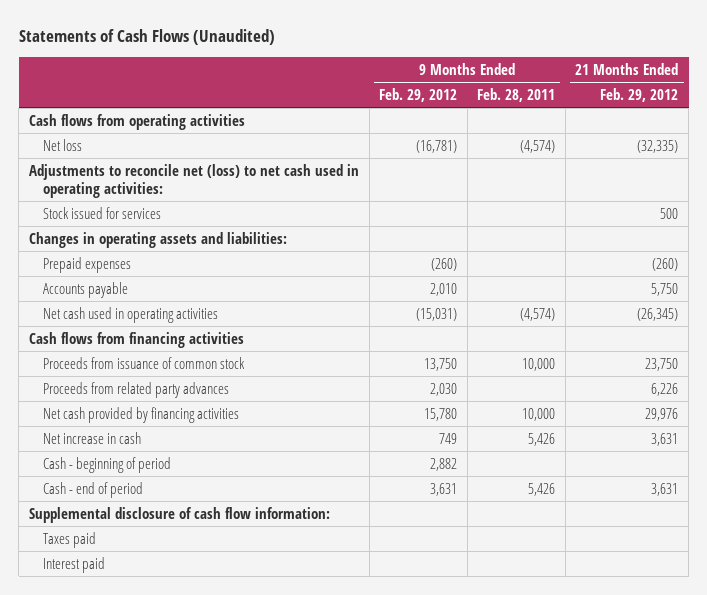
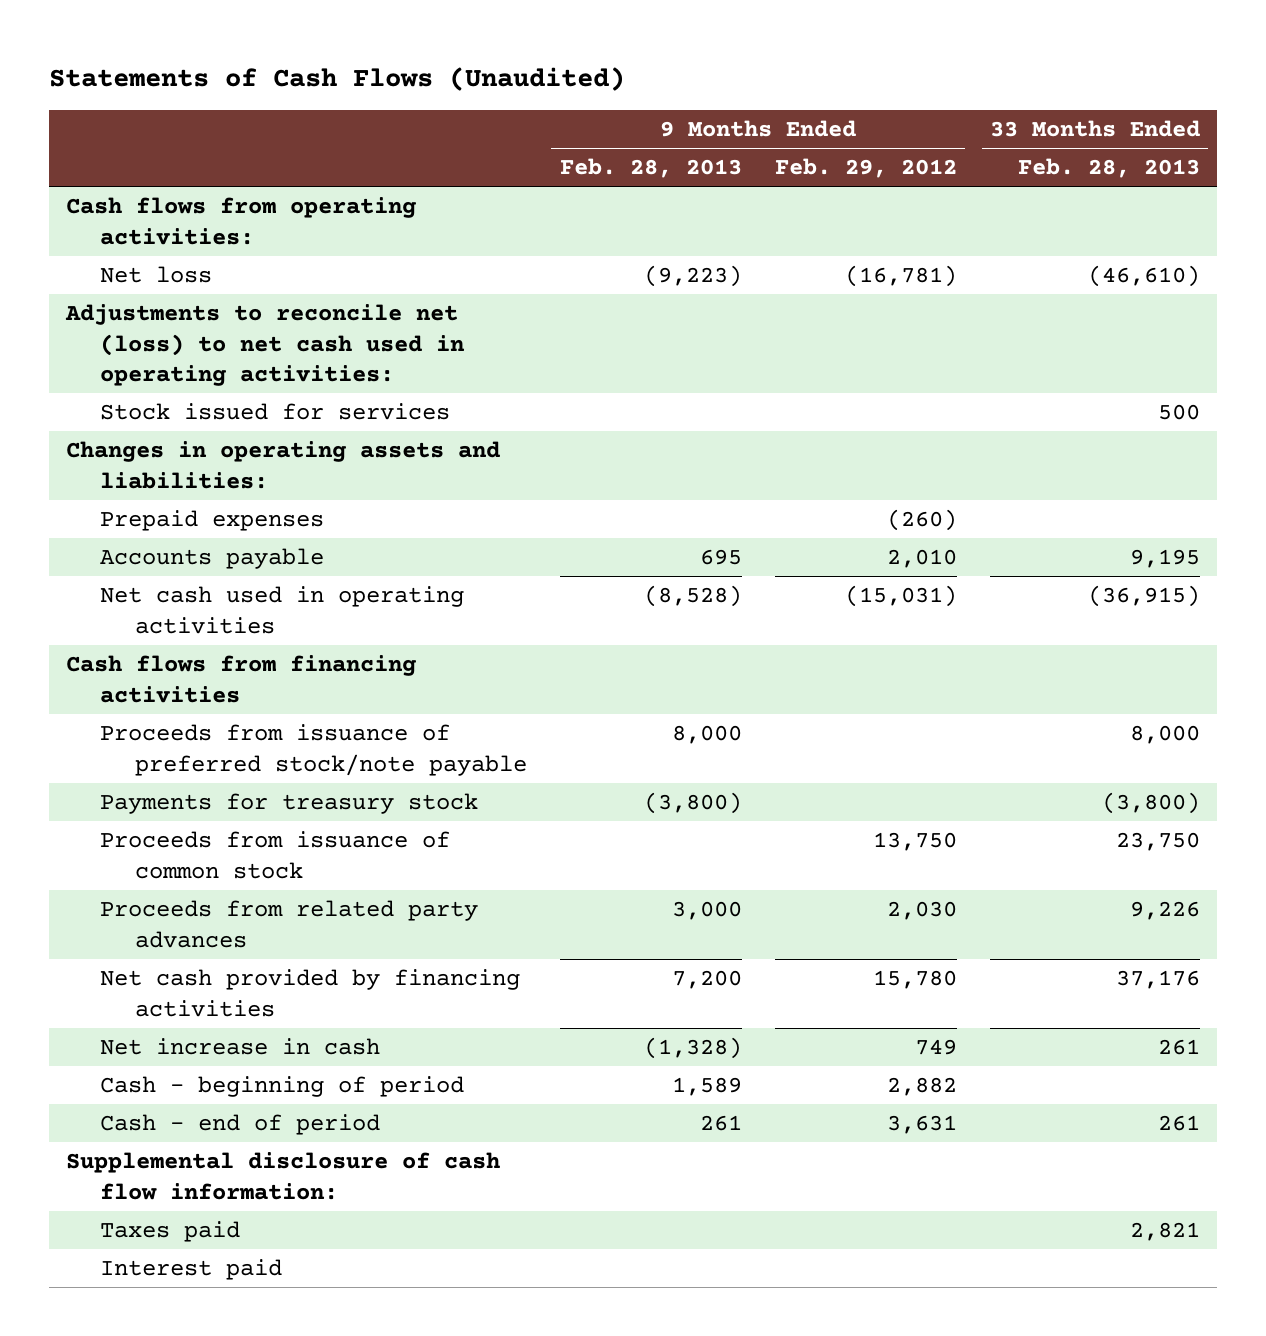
- | 9 Months Ended Feb. 29, 2012 | 9 Months Ended Feb. 28, 2011 | 21 Months Ended Feb. 29, 2012
+ | 9 Months Ended Feb. 28, 2013 | 9 Months Ended Feb. 29, 2012 | 33 Months Ended Feb. 28, 2013
- Cash flows from operating activities
+ Cash flows from operating activities:
+ Proceeds from issuance of preferred stock/note payable | 8,000 | | 8,000
+ Payments for treasury stock | (3,800) | | (3,800)

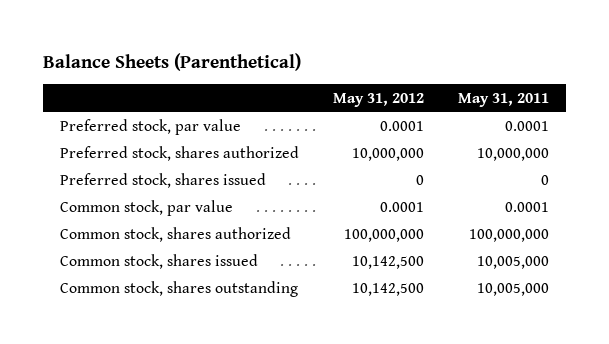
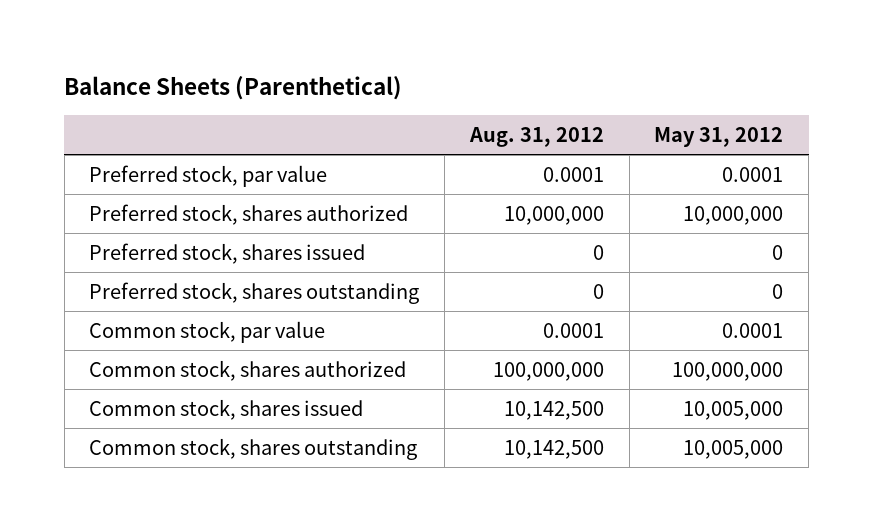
- | May 31, 2012 | May 31, 2011
+ | Aug. 31, 2012 | May 31, 2012
+ Preferred stock, shares outstanding | 0 | 0
- Common stock, shares issued | 10,142,500 | 10,005,000
- Common stock, shares outstanding | 10,142,500 | 10,005,000
+ Common stock, shares issued | 10,142,500 | 10,005,000
+ Common stock, shares outstanding | 10,142,500 | 10,005,000

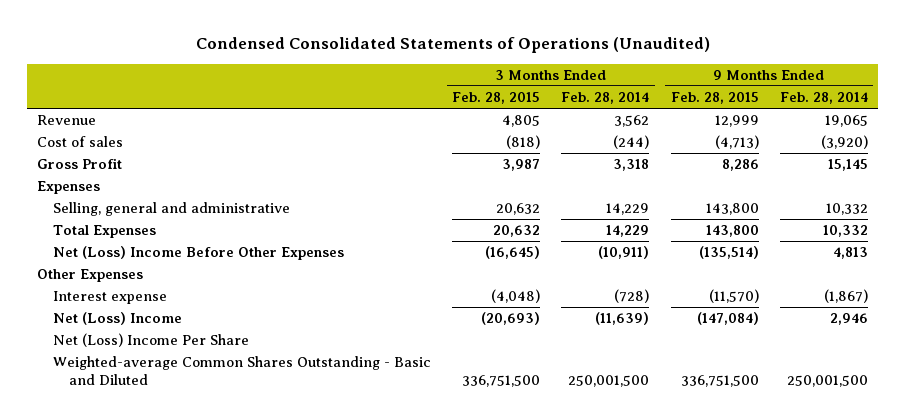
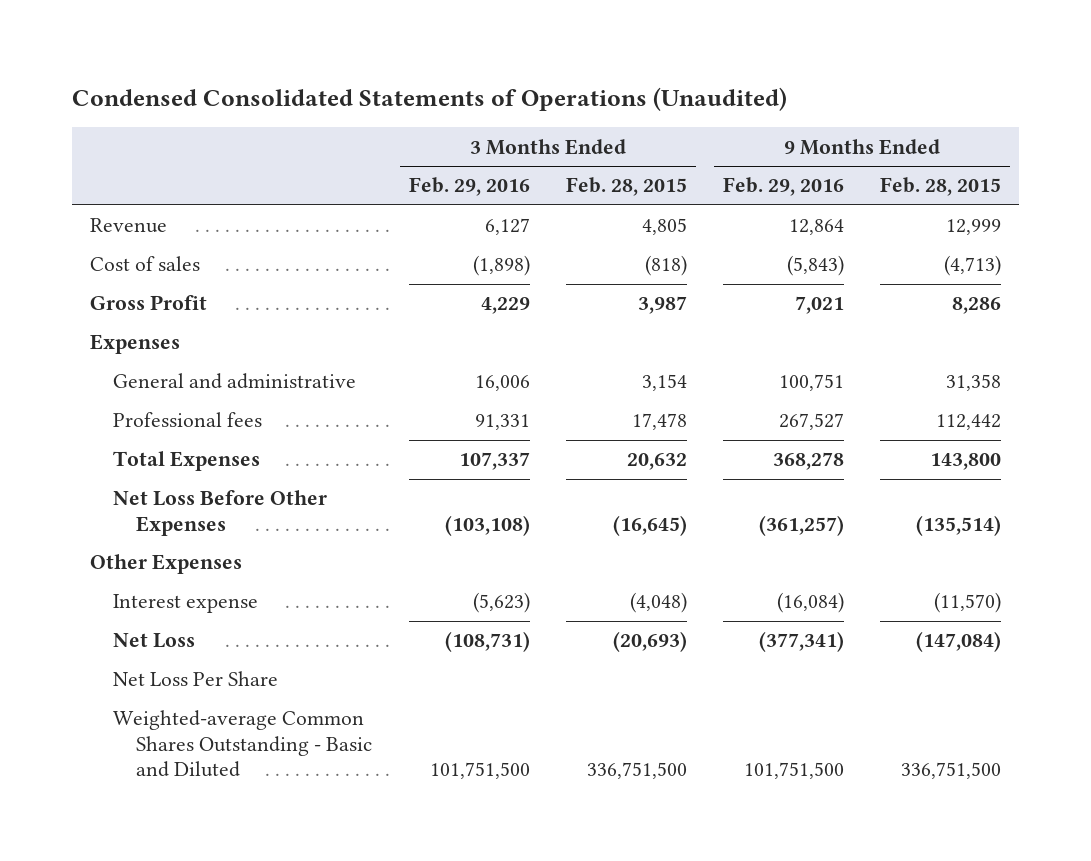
- | 3 Months Ended Feb. 28, 2015 | 3 Months Ended Feb. 28, 2014 | 9 Months Ended Feb. 28, 2015 | 9 Months Ended Feb. 28, 2014
+ | 3 Months Ended Feb. 29, 2016 | 3 Months Ended Feb. 28, 2015 | 9 Months Ended Feb. 29, 2016 | 9 Months Ended Feb. 28, 2015
- Selling, general and administrative | 20,632 | 14,229 | 143,800 | 10,332
+ General and administrative | 16,006 | 3,154 | 100,751 | 31,358
+ Professional fees | 91,331 | 17,478 | 267,527 | 112,442
- Net (Loss) Income Before Other Expenses | (16,645) | (10,911) | (135,514) | 4,813
+ Net Loss Before Other Expenses | (103,108) | (16,645) | (361,257) | (135,514)
- Net (Loss) Income | (20,693) | (11,639) | (147,084) | 2,946
- Net (Loss) Income Per Share
+ Net Loss | (108,731) | (20,693) | (377,341) | (147,084)
+ Net Loss Per Share

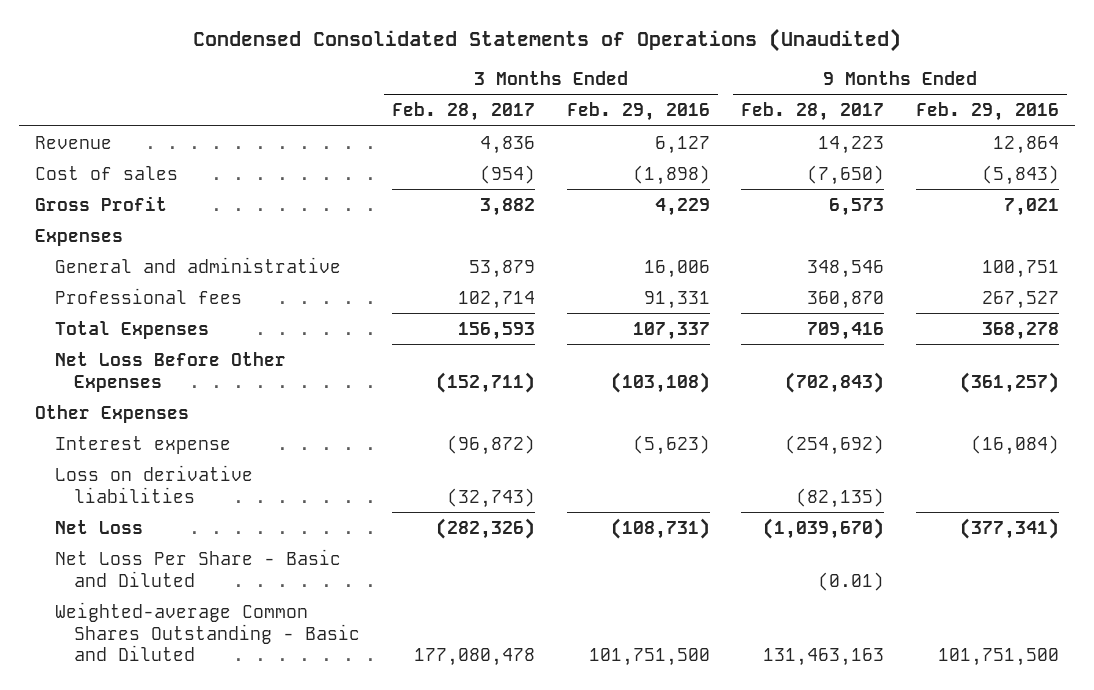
- | 3 Months Ended Feb. 29, 2016 | 3 Months Ended Feb. 28, 2015 | 9 Months Ended Feb. 29, 2016 | 9 Months Ended Feb. 28, 2015
+ | 3 Months Ended Feb. 28, 2017 | 3 Months Ended Feb. 29, 2016 | 9 Months Ended Feb. 28, 2017 | 9 Months Ended Feb. 29, 2016
+ Loss on derivative liabilities | (32,743) | | (82,135) |
- Net Loss Per Share
+ Net Loss Per Share - Basic and Diluted | | | (0.01) |

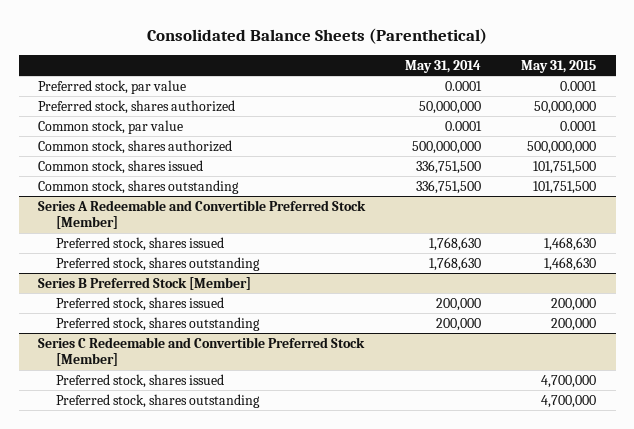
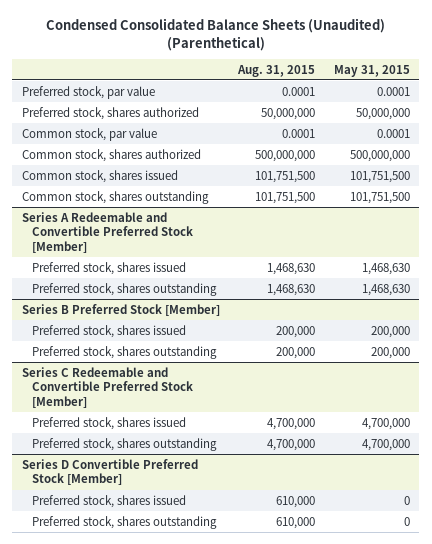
- Consolidated Balance Sheets (Parenthetical)
+ Condensed Consolidated Balance Sheets (Unaudited) (Parenthetical)
- | May 31, 2014 | May 31, 2015
+ | Aug. 31, 2015 | May 31, 2015
+ Series D Convertible Preferred Stock [Member]
+ Preferred stock, shares issued | 610,000 | 0
+ Preferred stock, shares outstanding | 610,000 | 0

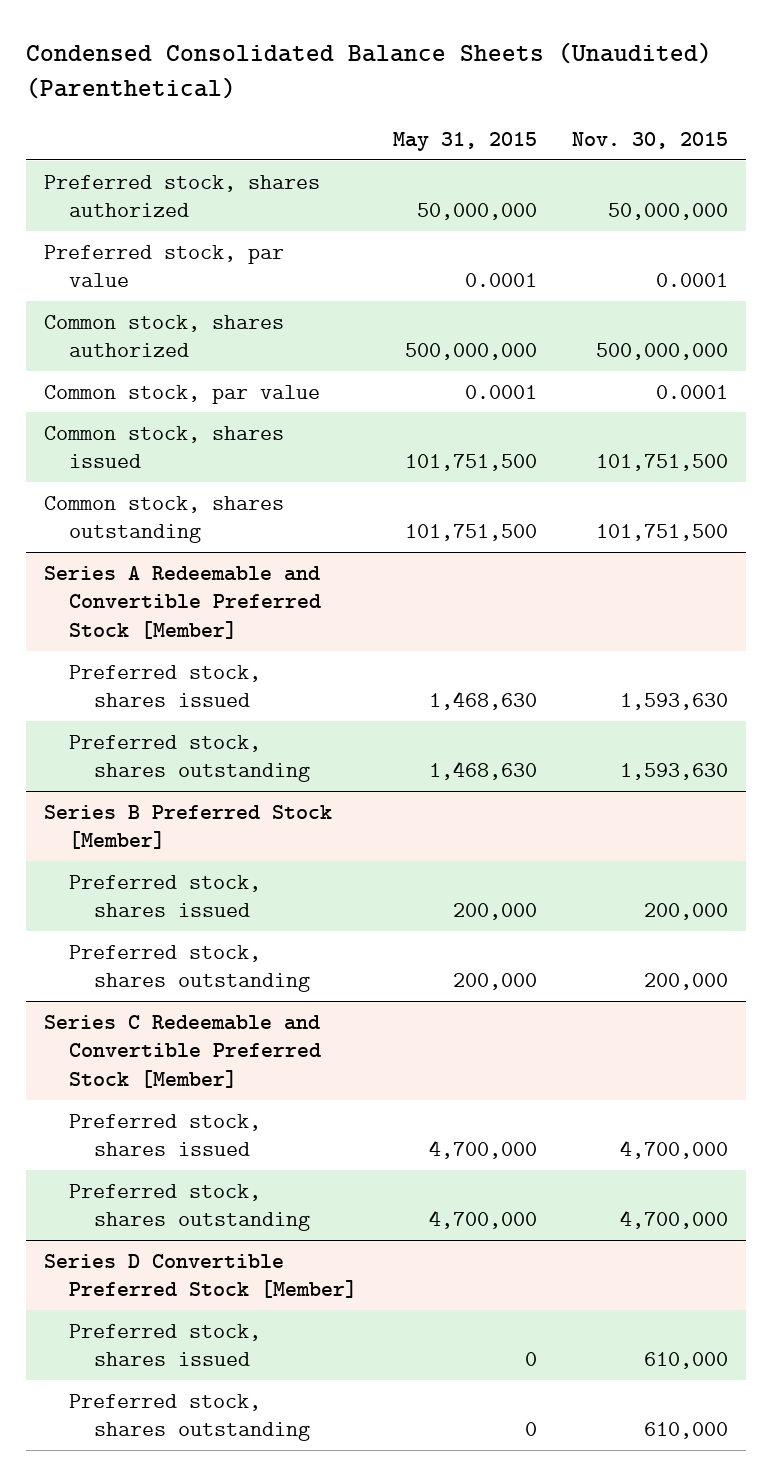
- | Aug. 31, 2015 | May 31, 2015
+ | May 31, 2015 | Nov. 30, 2015
moved down: Preferred stock, par value | 0.0001 | 0.0001
moved down: Common stock, par value | 0.0001 | 0.0001

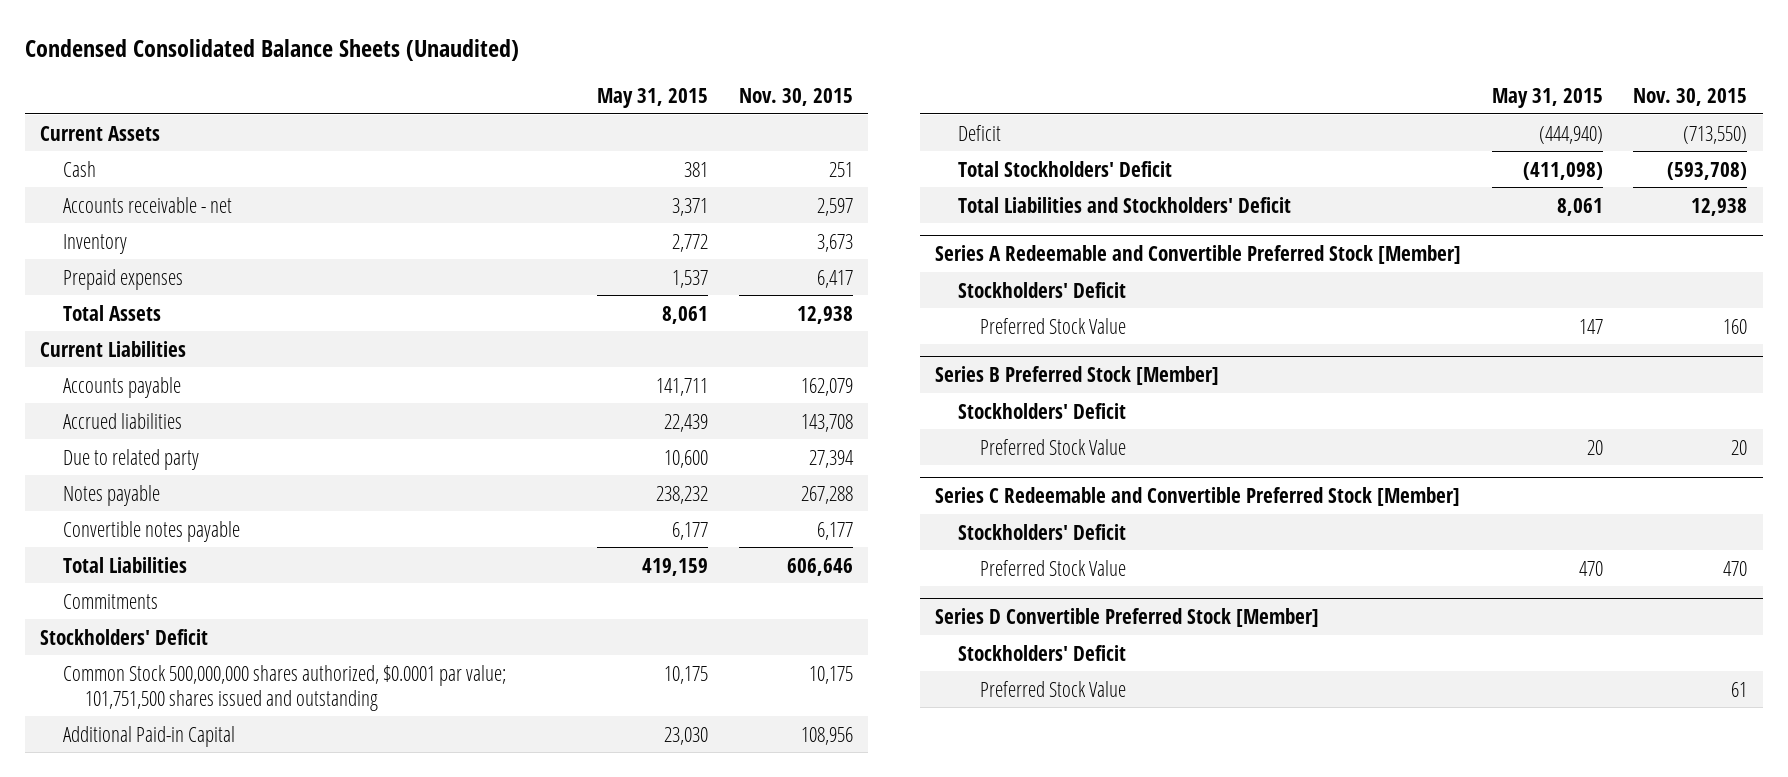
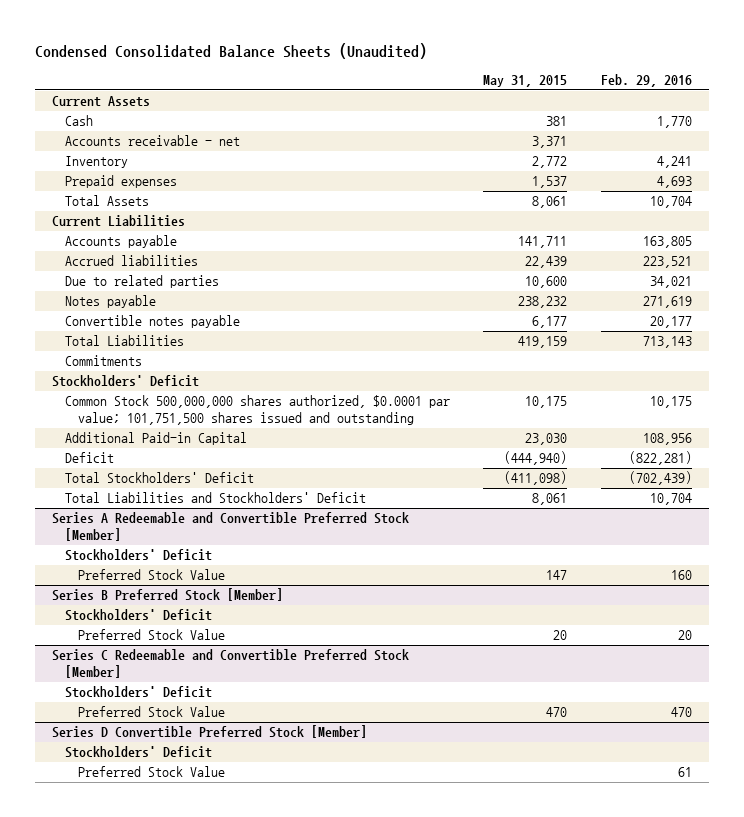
- | May 31, 2015 | Nov. 30, 2015
+ | May 31, 2015 | Feb. 29, 2016
- Due to related party | 10,600 | 27,394
+ Due to related parties | 10,600 | 34,021

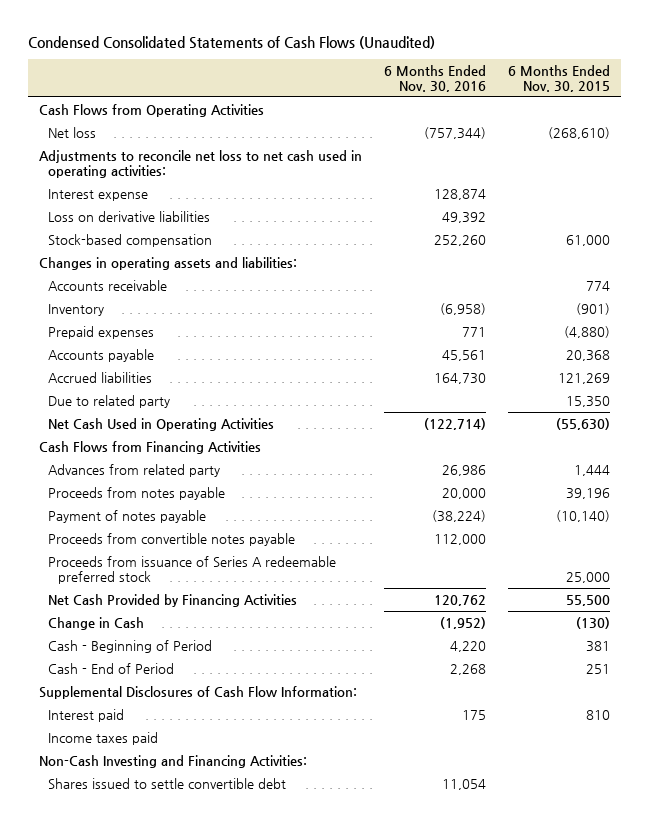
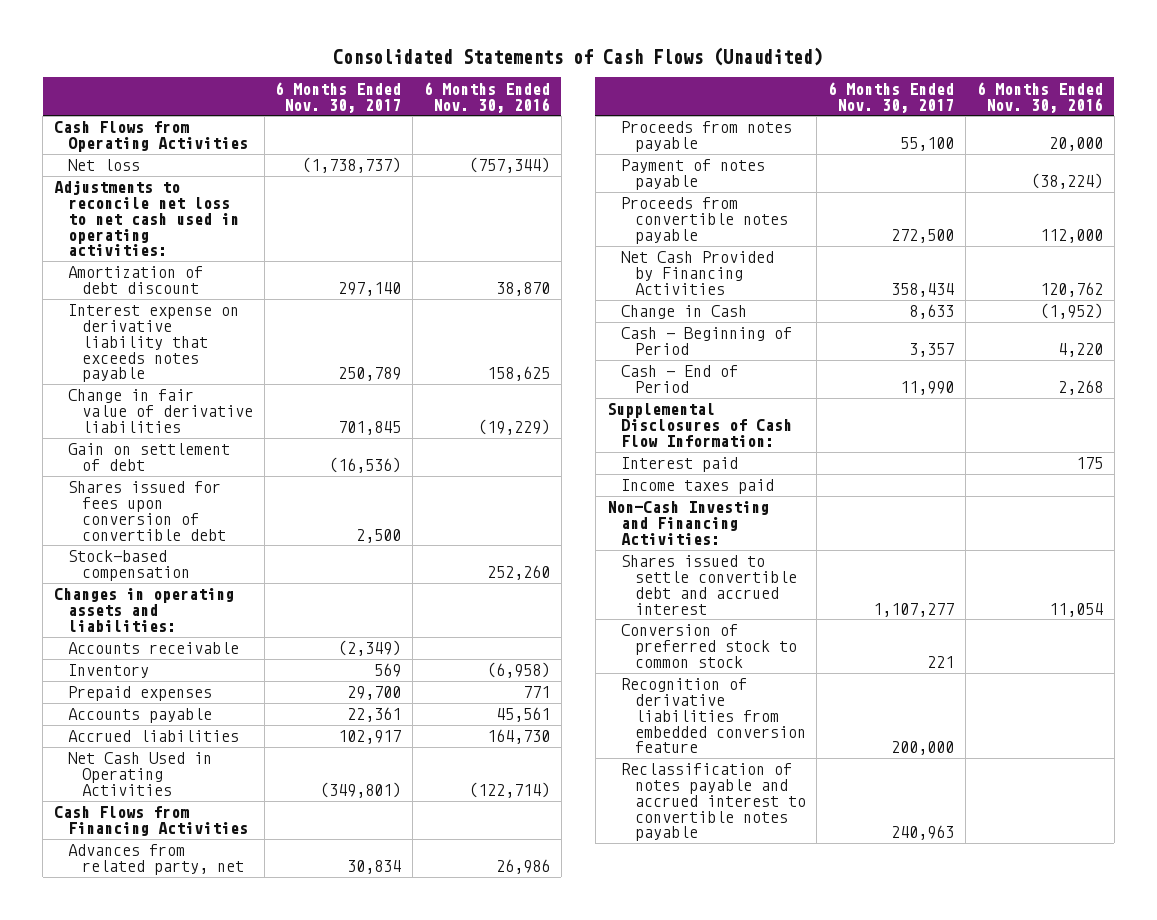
- Condensed Consolidated Statements of Cash Flows (Unaudited)
+ Consolidated Statements of Cash Flows (Unaudited)
- | 6 Months Ended Nov. 30, 2016 | 6 Months Ended Nov. 30, 2015
+ | 6 Months Ended Nov. 30, 2017 | 6 Months Ended Nov. 30, 2016
- Interest expense | 128,874 |
- Loss on derivative liabilities | 49,392 |
+ Amortization of debt discount | 297,140 | 38,870
+ Interest expense on derivative liability that exceeds notes payable | 250,789 | 158,625
+ Change in fair value of derivative liabilities | 701,845 | (19,229)
+ Gain on settlement of debt | (16,536) |
+ Shares issued for fees upon conversion of convertible debt | 2,500 |
- Due to related party | | 15,350
- Advances from related party | 26,986 | 1,444
+ Advances from related party, net | 30,834 | 26,986
- Proceeds from issuance of Series A redeemable preferred stock | | 25,000
- Shares issued to settle convertible debt | 11,054 |
+ Shares issued to settle convertible debt and accrued interest | 1,107,277 | 11,054
+ Conversion of preferred stock to common stock | 221 |
+ Recognition of derivative liabilities from embedded conversion feature | 200,000 |
+ Reclassification of notes payable and accrued interest to convertible notes payable | 240,963 |

